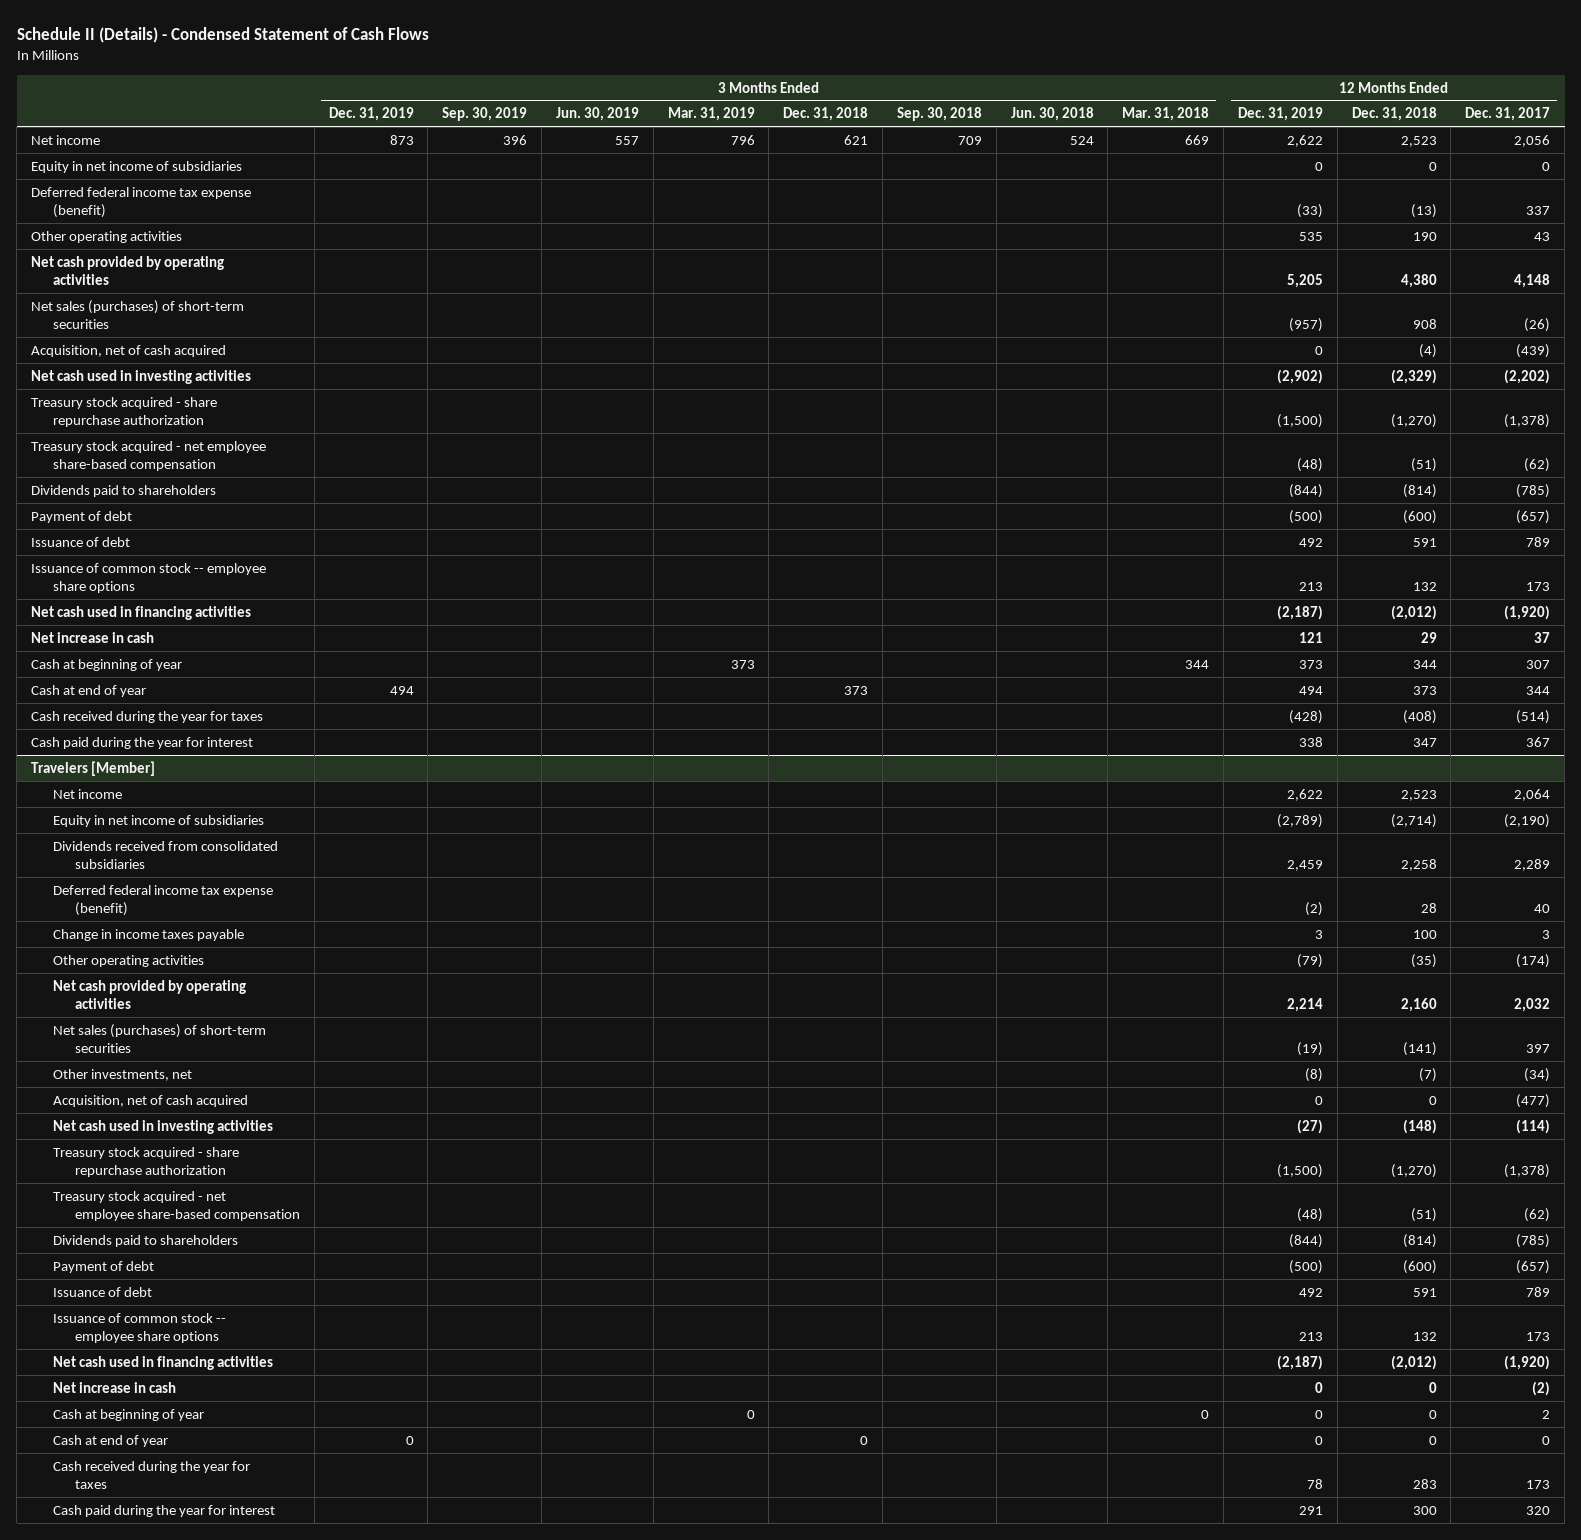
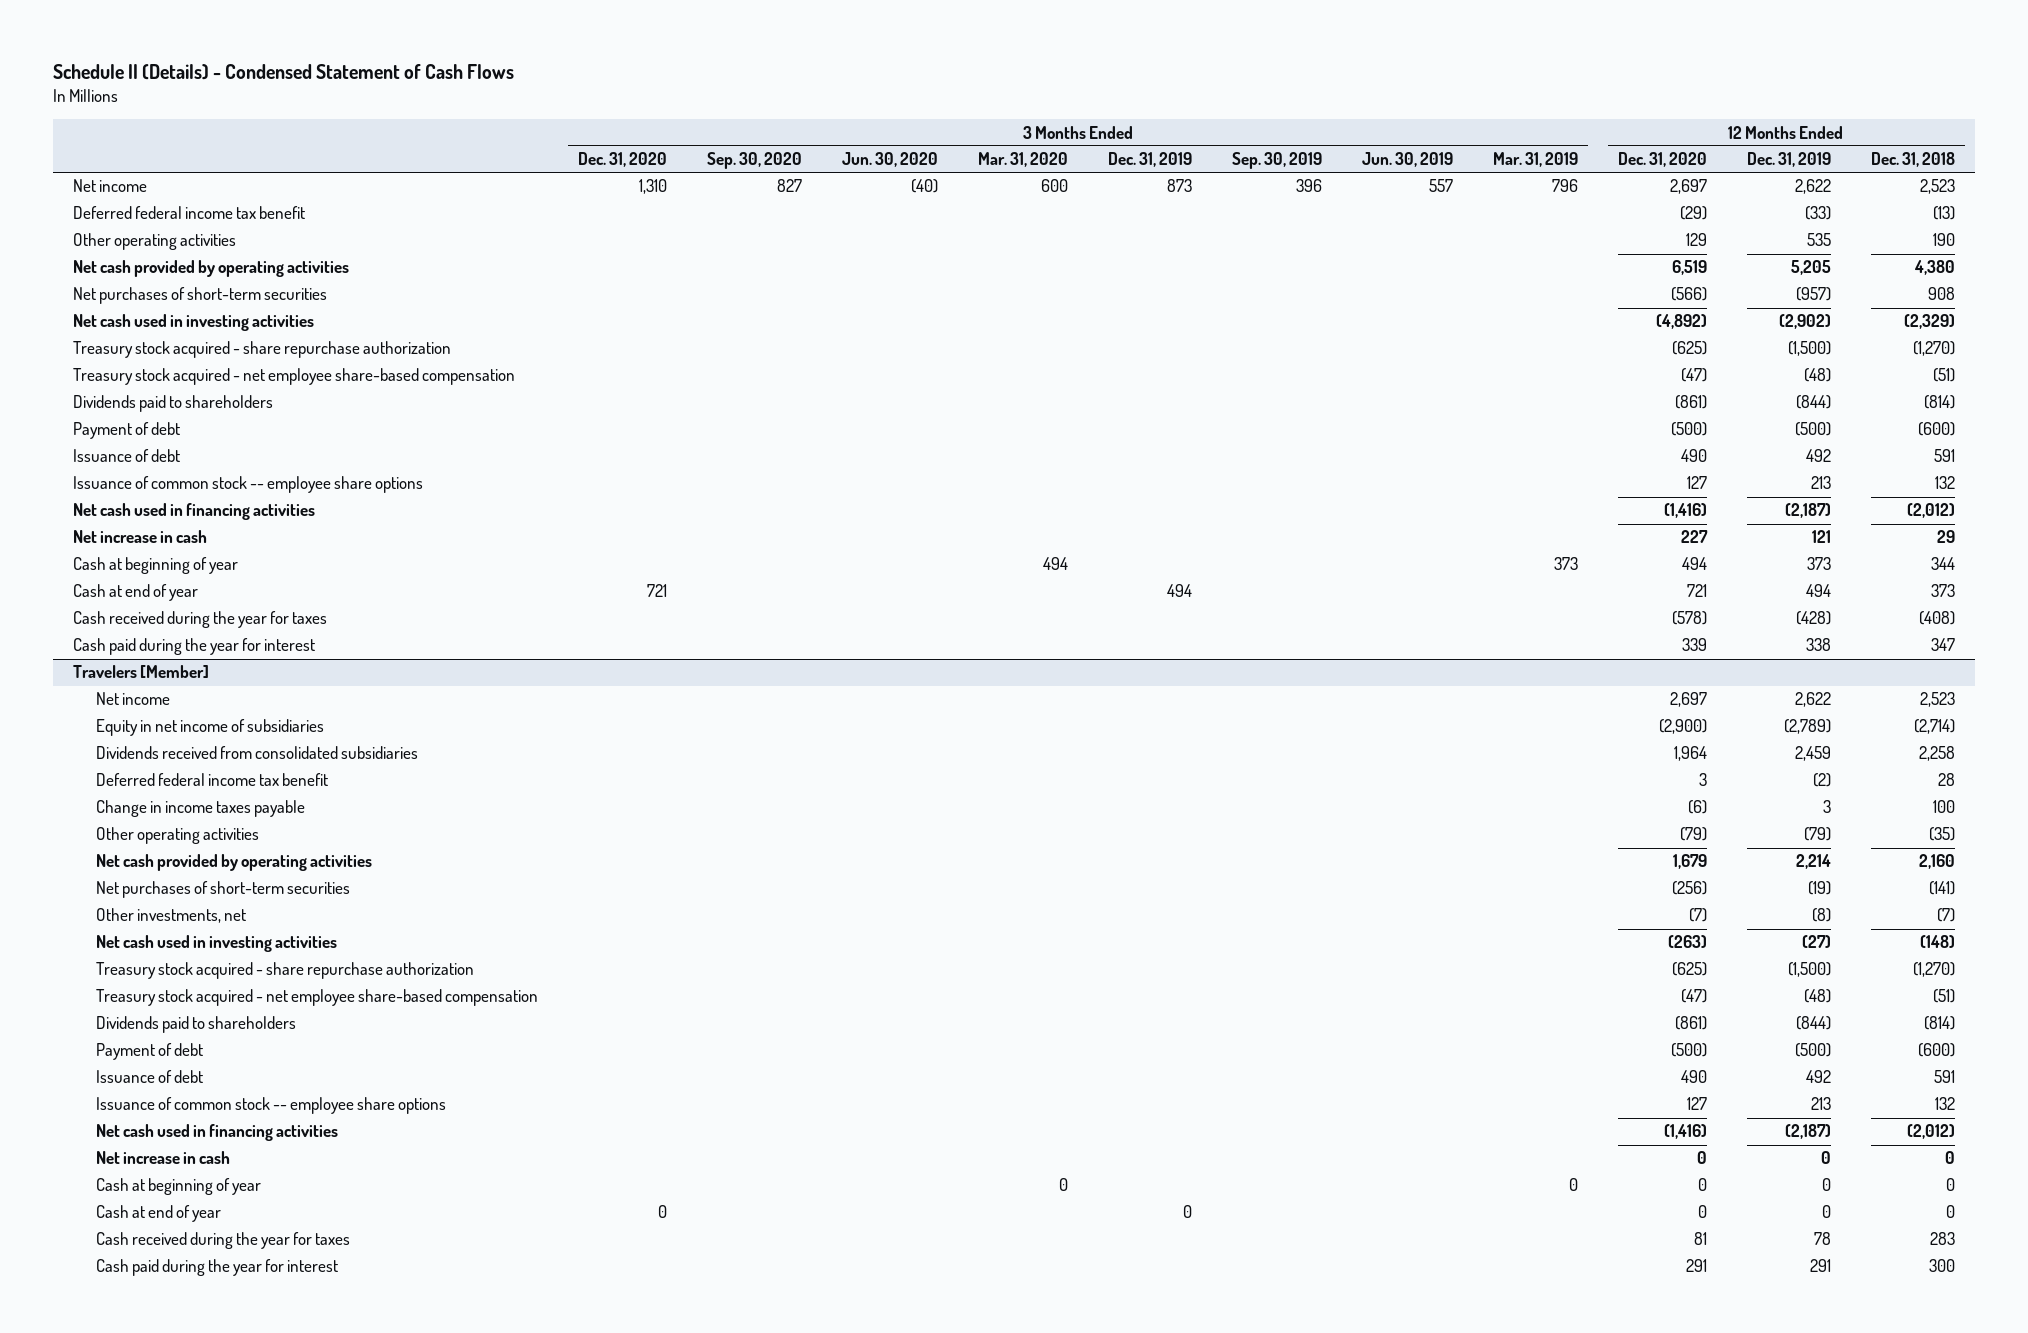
- | 3 Months Ended Dec. 31, 2019 | 3 Months Ended Sep. 30, 2019 | 3 Months Ended Jun. 30, 2019 | 3 Months Ended Mar. 31, 2019 | 3 Months Ended Dec. 31, 2018 | 3 Months Ended Sep. 30, 2018 | 3 Months Ended Jun. 30, 2018 | 3 Months Ended Mar. 31, 2018 | 12 Months Ended Dec. 31, 2019 | 12 Months Ended Dec. 31, 2018 | 12 Months Ended Dec. 31, 2017
+ | 3 Months Ended Dec. 31, 2020 | 3 Months Ended Sep. 30, 2020 | 3 Months Ended Jun. 30, 2020 | 3 Months Ended Mar. 31, 2020 | 3 Months Ended Dec. 31, 2019 | 3 Months Ended Sep. 30, 2019 | 3 Months Ended Jun. 30, 2019 | 3 Months Ended Mar. 31, 2019 | 12 Months Ended Dec. 31, 2020 | 12 Months Ended Dec. 31, 2019 | 12 Months Ended Dec. 31, 2018
- Equity in net income of subsidiaries | | | | | | | | | 0 | 0 | 0
- Deferred federal income tax expense (benefit) | | | | | | | | | (33) | (13) | 337
+ Deferred federal income tax benefit | | | | | | | | | (29) | (33) | (13)
- Net sales (purchases) of short-term securities | | | | | | | | | (957) | 908 | (26)
- Acquisition, net of cash acquired | | | | | | | | | 0 | (4) | (439)
+ Net purchases of short-term securities | | | | | | | | | (566) | (957) | 908
@ Travelers [Member]
- Deferred federal income tax expense (benefit) | | | | | | | | | (2) | 28 | 40
+ Deferred federal income tax benefit | | | | | | | | | 3 | (2) | 28
- Net sales (purchases) of short-term securities | | | | | | | | | (19) | (141) | 397
+ Net purchases of short-term securities | | | | | | | | | (256) | (19) | (141)
- Acquisition, net of cash acquired | | | | | | | | | 0 | 0 | (477)

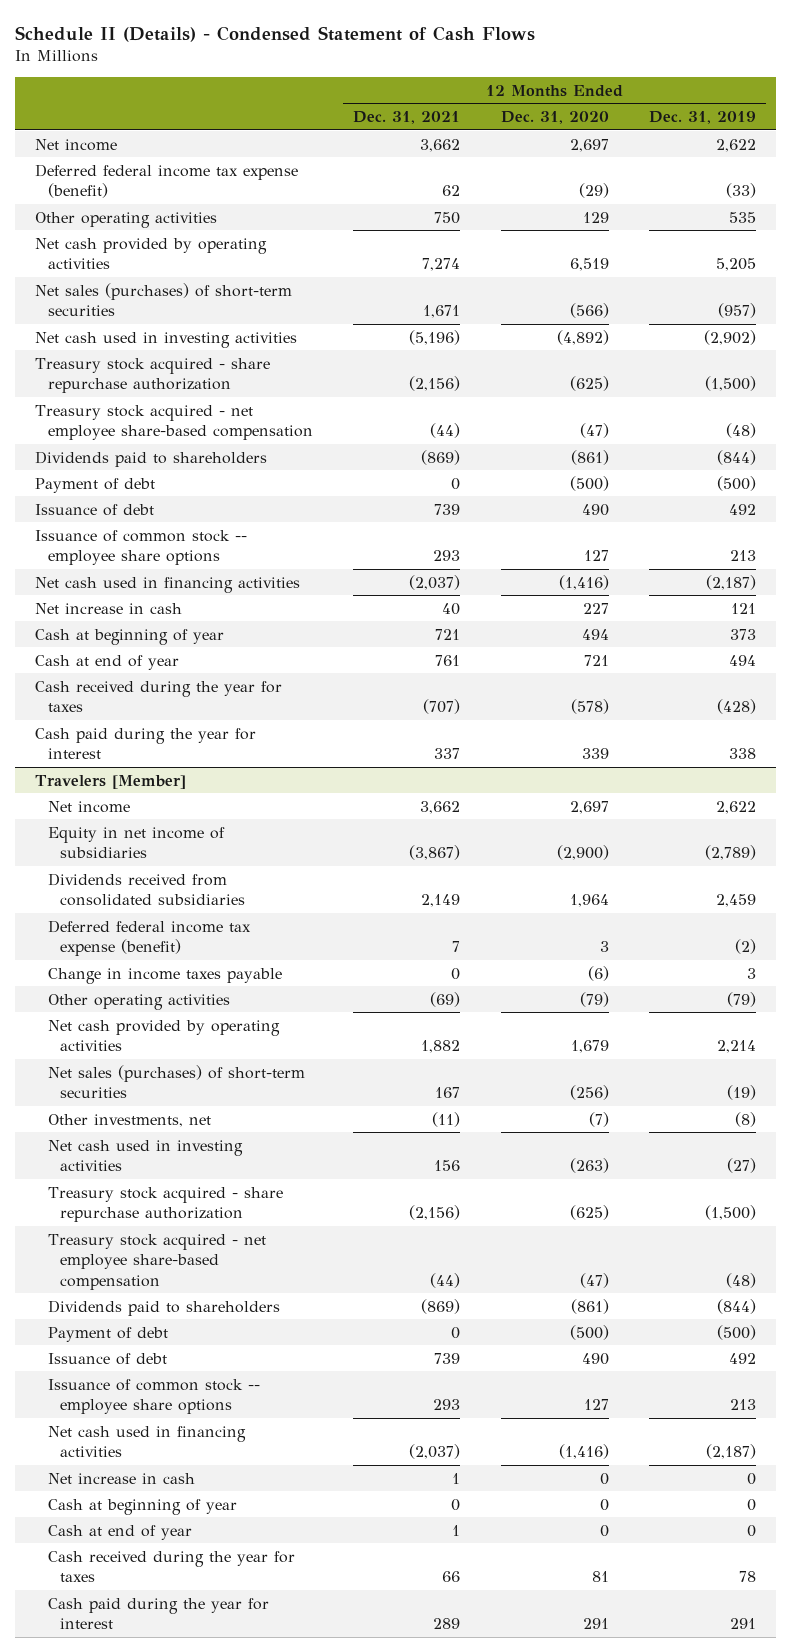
- | 3 Months Ended Dec. 31, 2020 | 3 Months Ended Sep. 30, 2020 | 3 Months Ended Jun. 30, 2020 | 3 Months Ended Mar. 31, 2020 | 3 Months Ended Dec. 31, 2019 | 3 Months Ended Sep. 30, 2019 | 3 Months Ended Jun. 30, 2019 | 3 Months Ended Mar. 31, 2019 | 12 Months Ended Dec. 31, 2020 | 12 Months Ended Dec. 31, 2019 | 12 Months Ended Dec. 31, 2018
+ | 12 Months Ended Dec. 31, 2021 | 12 Months Ended Dec. 31, 2020 | 12 Months Ended Dec. 31, 2019
- Deferred federal income tax benefit | | | | | | | | | (29) | (33) | (13)
+ Deferred federal income tax expense (benefit) | 62 | (29) | (33)
- Net purchases of short-term securities | | | | | | | | | (566) | (957) | 908
+ Net sales (purchases) of short-term securities | 1,671 | (566) | (957)
@ Travelers [Member]
- Deferred federal income tax benefit | | | | | | | | | 3 | (2) | 28
+ Deferred federal income tax expense (benefit) | 7 | 3 | (2)
- Net purchases of short-term securities | | | | | | | | | (256) | (19) | (141)
+ Net sales (purchases) of short-term securities | 167 | (256) | (19)

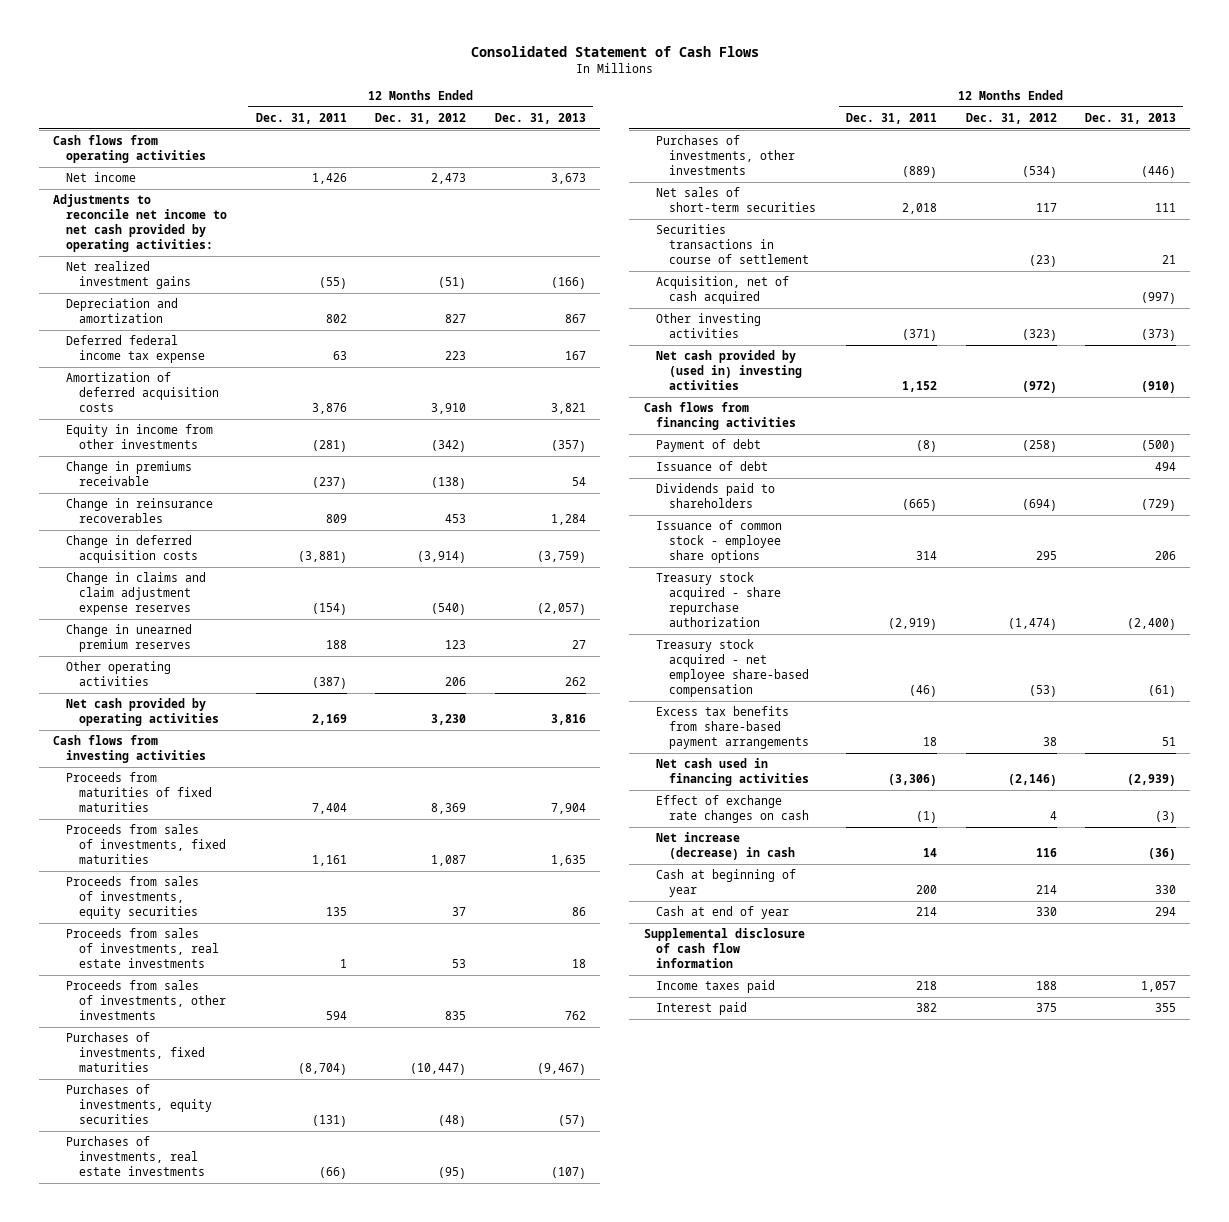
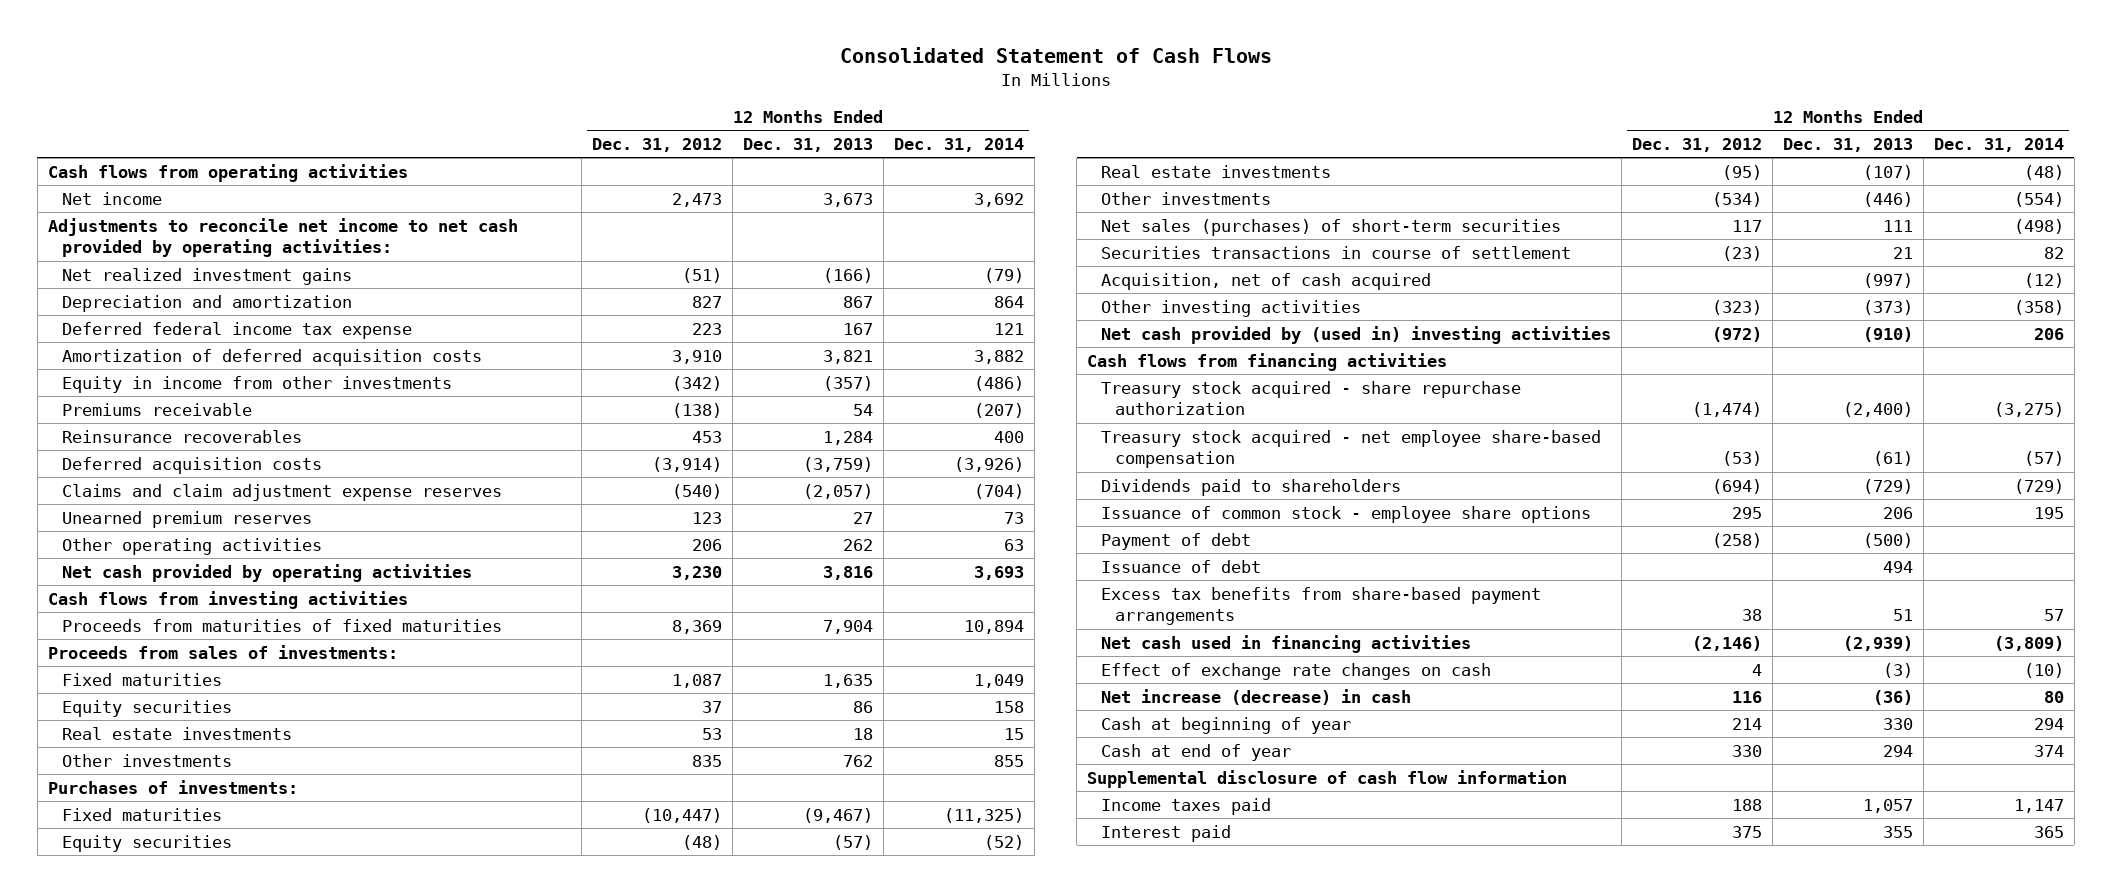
- | 12 Months Ended Dec. 31, 2011 | 12 Months Ended Dec. 31, 2012 | 12 Months Ended Dec. 31, 2013
+ | 12 Months Ended Dec. 31, 2012 | 12 Months Ended Dec. 31, 2013 | 12 Months Ended Dec. 31, 2014
- Change in premiums receivable | (237) | (138) | 54
- Change in reinsurance recoverables | 809 | 453 | 1,284
- Change in deferred acquisition costs | (3,881) | (3,914) | (3,759)
- Change in claims and claim adjustment expense reserves | (154) | (540) | (2,057)
- Change in unearned premium reserves | 188 | 123 | 27
+ Premiums receivable | (138) | 54 | (207)
+ Reinsurance recoverables | 453 | 1,284 | 400
+ Deferred acquisition costs | (3,914) | (3,759) | (3,926)
+ Claims and claim adjustment expense reserves | (540) | (2,057) | (704)
+ Unearned premium reserves | 123 | 27 | 73
- Proceeds from sales of investments, fixed maturities | 1,161 | 1,087 | 1,635
- Proceeds from sales of investments, equity securities | 135 | 37 | 86
- Proceeds from sales of investments, real estate investments | 1 | 53 | 18
- Proceeds from sales of investments, other investments | 594 | 835 | 762
- Purchases of investments, fixed maturities | (8,704) | (10,447) | (9,467)
- Purchases of investments, equity securities | (131) | (48) | (57)
- Purchases of investments, real estate investments | (66) | (95) | (107)
- Purchases of investments, other investments | (889) | (534) | (446)
- Net sales of short-term securities | 2,018 | 117 | 111
+ Proceeds from sales of investments:
+ Fixed maturities | 1,087 | 1,635 | 1,049
+ Equity securities | 37 | 86 | 158
+ Real estate investments | 53 | 18 | 15
+ Other investments | 835 | 762 | 855
+ Purchases of investments:
+ Fixed maturities | (10,447) | (9,467) | (11,325)
+ Equity securities | (48) | (57) | (52)
+ Real estate investments | (95) | (107) | (48)
+ Other investments | (534) | (446) | (554)
+ Net sales (purchases) of short-term securities | 117 | 111 | (498)
moved down: Dividends paid to shareholders | (694) | (729) | (729)
moved down: Issuance of common stock - employee share options | 295 | 206 | 195
moved down: Payment of debt | (258) | (500) |
moved down: Issuance of debt | | 494 |

